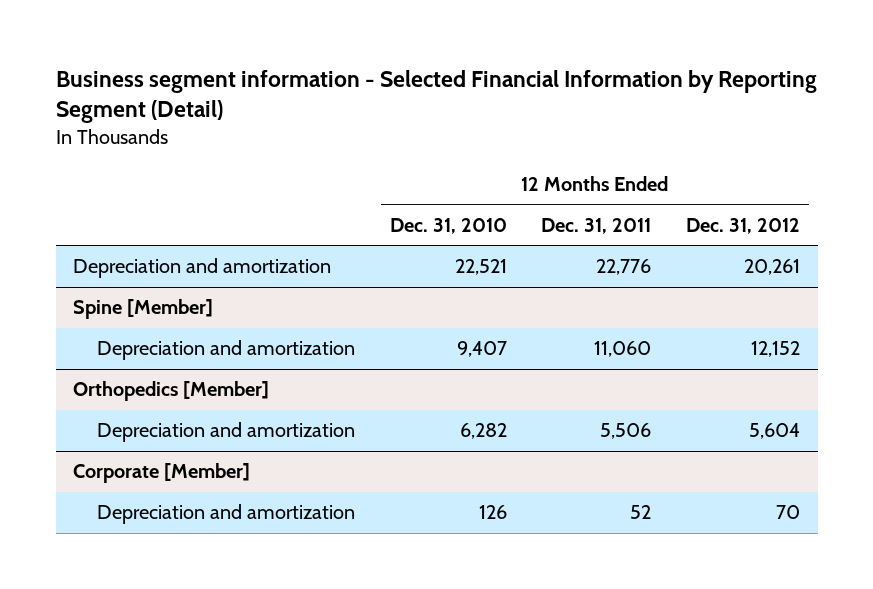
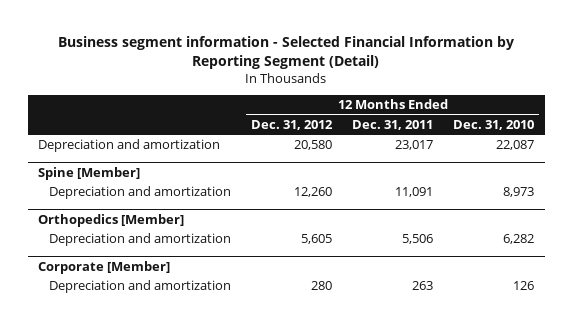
- | 12 Months Ended Dec. 31, 2010 | 12 Months Ended Dec. 31, 2011 | 12 Months Ended Dec. 31, 2012
+ | 12 Months Ended Dec. 31, 2012 | 12 Months Ended Dec. 31, 2011 | 12 Months Ended Dec. 31, 2010
- Depreciation and amortization | 22,521 | 22,776 | 20,261
+ Depreciation and amortization | 20,580 | 23,017 | 22,087
@ Spine [Member]
- Depreciation and amortization | 9,407 | 11,060 | 12,152
+ Depreciation and amortization | 12,260 | 11,091 | 8,973
@ Orthopedics [Member]
- Depreciation and amortization | 6,282 | 5,506 | 5,604
+ Depreciation and amortization | 5,605 | 5,506 | 6,282
@ Corporate [Member]
- Depreciation and amortization | 126 | 52 | 70
+ Depreciation and amortization | 280 | 263 | 126

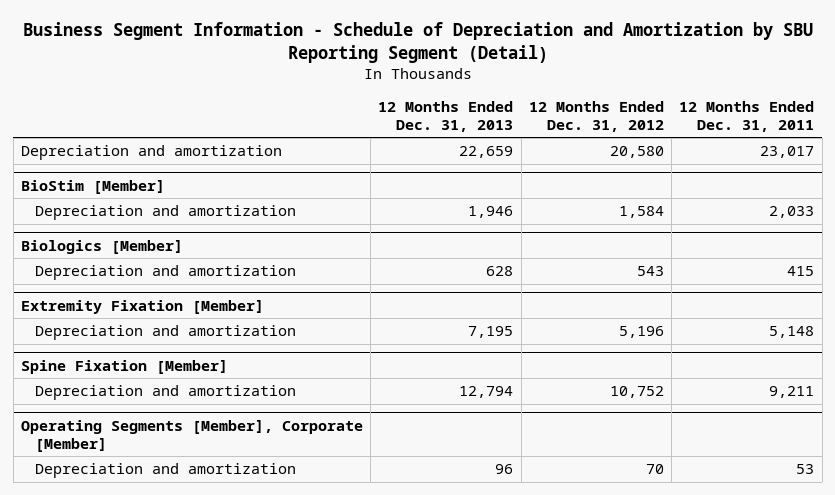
- Business segment information - Selected Financial Information by Reporting Segment (Detail)
+ Business Segment Information - Schedule of Depreciation and Amortization by SBU Reporting Segment (Detail)
- | 12 Months Ended Dec. 31, 2012 | 12 Months Ended Dec. 31, 2011 | 12 Months Ended Dec. 31, 2010
+ | 12 Months Ended Dec. 31, 2013 | 12 Months Ended Dec. 31, 2012 | 12 Months Ended Dec. 31, 2011
- Spine [Member]
- Depreciation and amortization | 12,260 | 11,091 | 8,973
- Orthopedics [Member]
- Depreciation and amortization | 5,605 | 5,506 | 6,282
- Corporate [Member]
- Depreciation and amortization | 280 | 263 | 126
+ BioStim [Member]
+ Depreciation and amortization | 1,946 | 1,584 | 2,033
+ Biologics [Member]
+ Depreciation and amortization | 628 | 543 | 415
+ Extremity Fixation [Member]
+ Depreciation and amortization | 7,195 | 5,196 | 5,148
+ Spine Fixation [Member]
+ Depreciation and amortization | 12,794 | 10,752 | 9,211
+ Operating Segments [Member], Corporate [Member]
+ Depreciation and amortization | 96 | 70 | 53

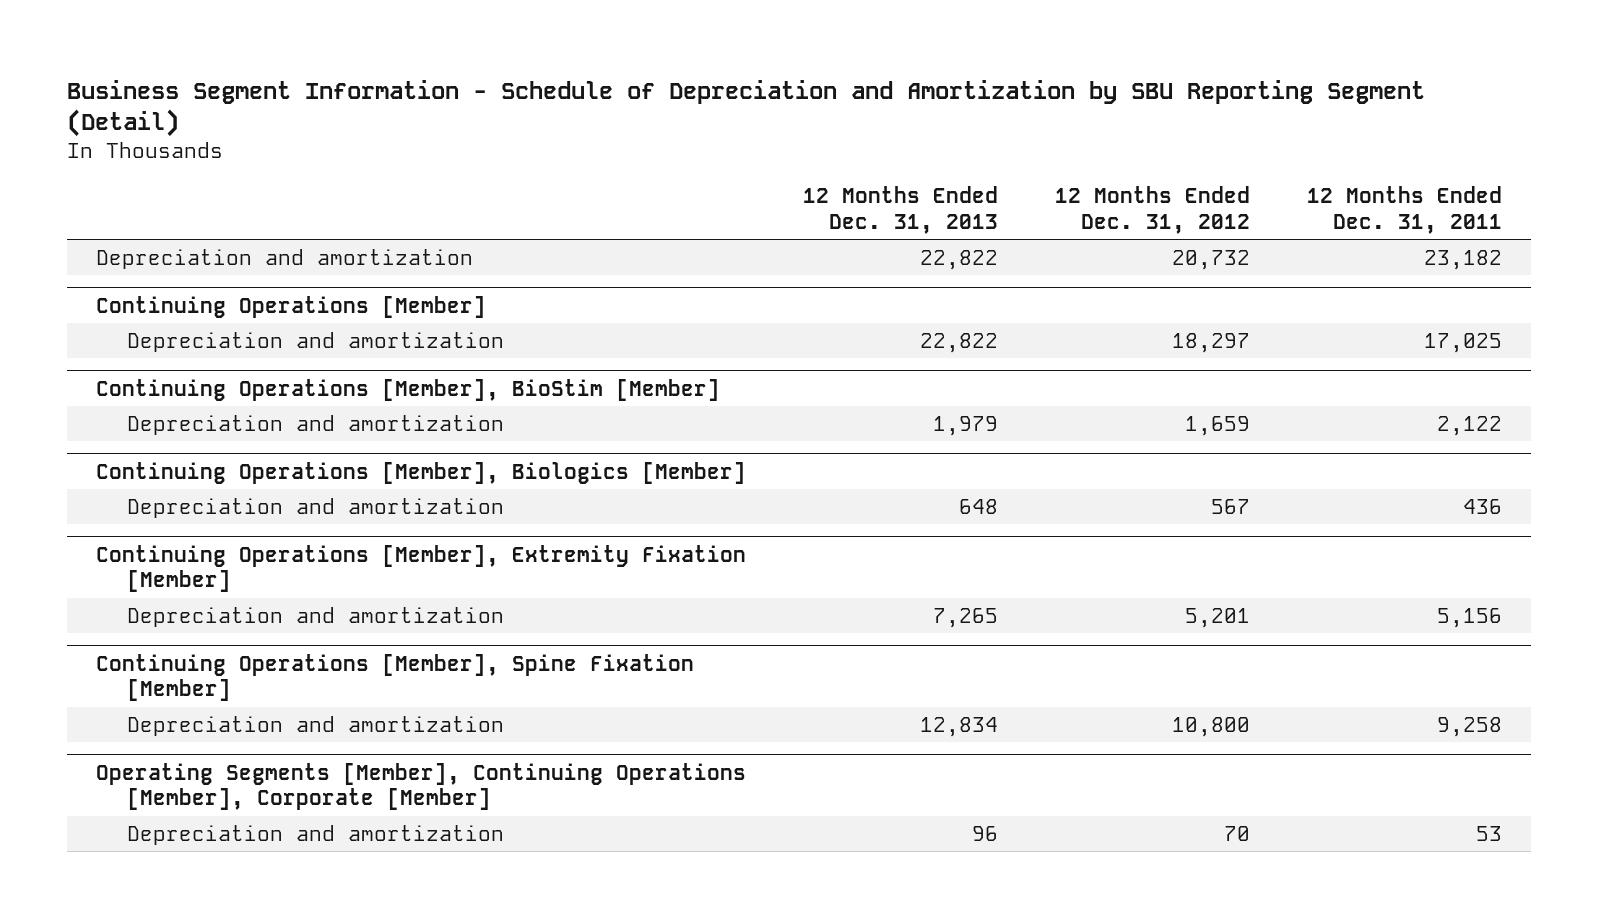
- Depreciation and amortization | 22,659 | 20,580 | 23,017
- BioStim [Member]
- Depreciation and amortization | 1,946 | 1,584 | 2,033
- Biologics [Member]
- Depreciation and amortization | 628 | 543 | 415
- Extremity Fixation [Member]
- Depreciation and amortization | 7,195 | 5,196 | 5,148
- Spine Fixation [Member]
- Depreciation and amortization | 12,794 | 10,752 | 9,211
- Operating Segments [Member], Corporate [Member]
+ Depreciation and amortization | 22,822 | 20,732 | 23,182
+ Continuing Operations [Member]
+ Depreciation and amortization | 22,822 | 18,297 | 17,025
+ Continuing Operations [Member], BioStim [Member]
+ Depreciation and amortization | 1,979 | 1,659 | 2,122
+ Continuing Operations [Member], Biologics [Member]
+ Depreciation and amortization | 648 | 567 | 436
+ Continuing Operations [Member], Extremity Fixation [Member]
+ Depreciation and amortization | 7,265 | 5,201 | 5,156
+ Continuing Operations [Member], Spine Fixation [Member]
+ Depreciation and amortization | 12,834 | 10,800 | 9,258
+ Operating Segments [Member], Continuing Operations [Member], Corporate [Member]

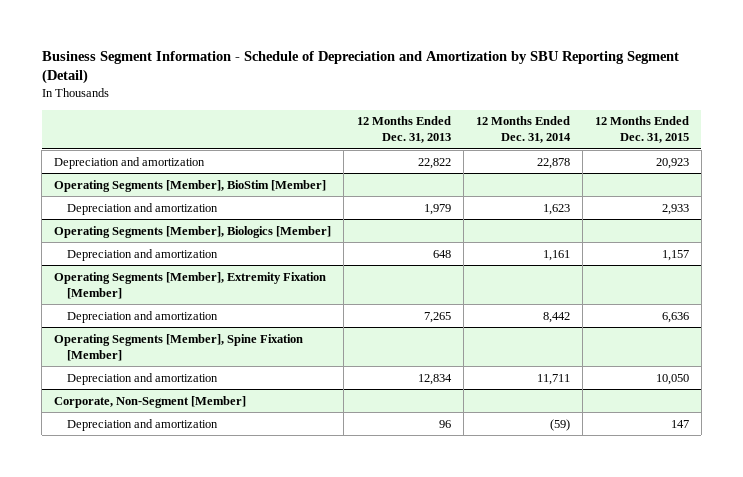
- | 12 Months Ended Dec. 31, 2013 | 12 Months Ended Dec. 31, 2012 | 12 Months Ended Dec. 31, 2011
+ | 12 Months Ended Dec. 31, 2013 | 12 Months Ended Dec. 31, 2014 | 12 Months Ended Dec. 31, 2015
- Continuing Operations [Member]
- Depreciation and amortization | 22,822 | 18,297 | 17,025
- Continuing Operations [Member], BioStim [Member]
+ Operating Segments [Member], BioStim [Member]
- Continuing Operations [Member], Biologics [Member]
+ Operating Segments [Member], Biologics [Member]
- Continuing Operations [Member], Extremity Fixation [Member]
+ Operating Segments [Member], Extremity Fixation [Member]
- Continuing Operations [Member], Spine Fixation [Member]
+ Operating Segments [Member], Spine Fixation [Member]
- Operating Segments [Member], Continuing Operations [Member], Corporate [Member]
+ Corporate, Non-Segment [Member]

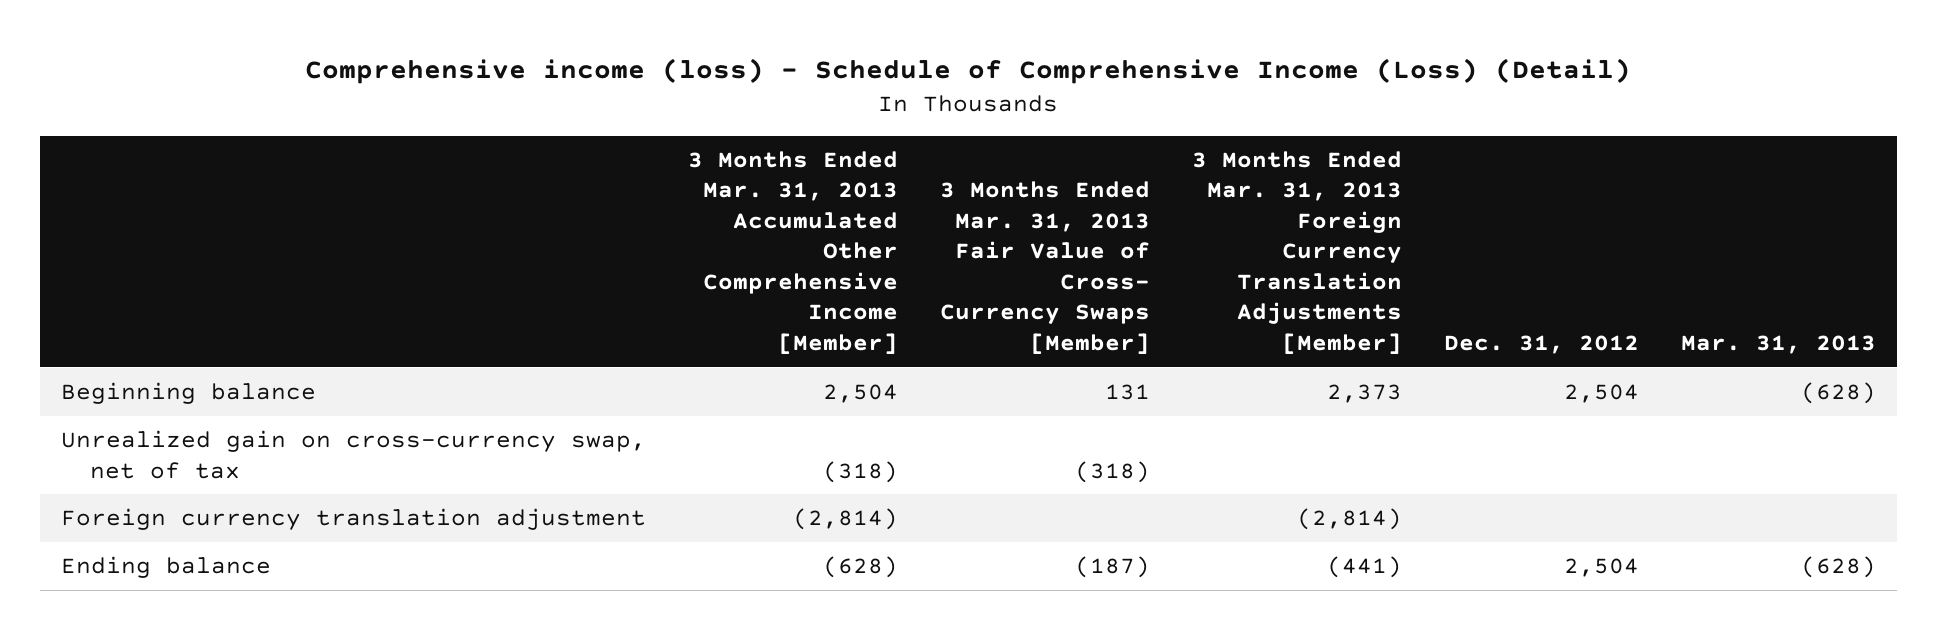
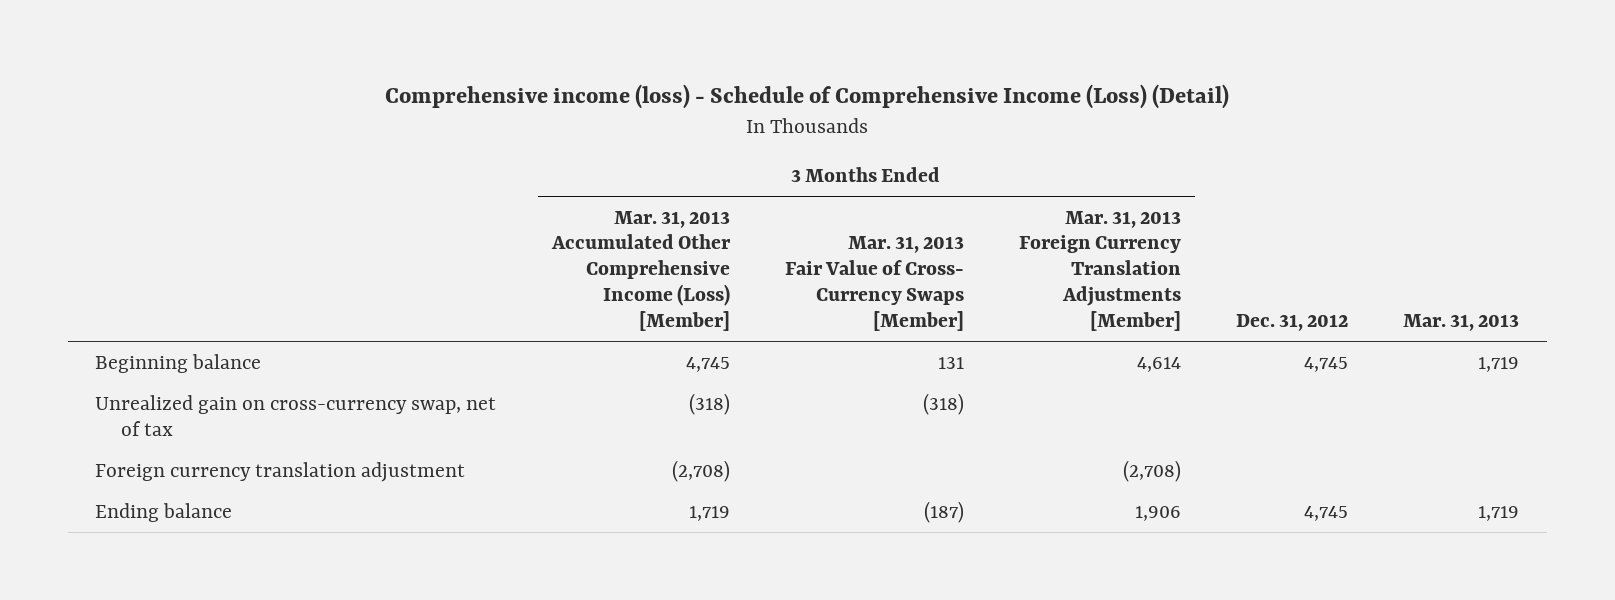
- | 3 Months Ended Mar. 31, 2013 Accumulated Other Comprehensive Income [Member] | 3 Months Ended Mar. 31, 2013 Fair Value of Cross- Currency Swaps [Member] | 3 Months Ended Mar. 31, 2013 Foreign Currency Translation Adjustments [Member] | Dec. 31, 2012 | Mar. 31, 2013
+ | 3 Months Ended Mar. 31, 2013 Accumulated Other Comprehensive Income (Loss) [Member] | 3 Months Ended Mar. 31, 2013 Fair Value of Cross- Currency Swaps [Member] | 3 Months Ended Mar. 31, 2013 Foreign Currency Translation Adjustments [Member] | Dec. 31, 2012 | Mar. 31, 2013
- Beginning balance | 2,504 | 131 | 2,373 | 2,504 | (628)
+ Beginning balance | 4,745 | 131 | 4,614 | 4,745 | 1,719
- Foreign currency translation adjustment | (2,814) | | (2,814) | |
- Ending balance | (628) | (187) | (441) | 2,504 | (628)
+ Foreign currency translation adjustment | (2,708) | | (2,708) | |
+ Ending balance | 1,719 | (187) | 1,906 | 4,745 | 1,719

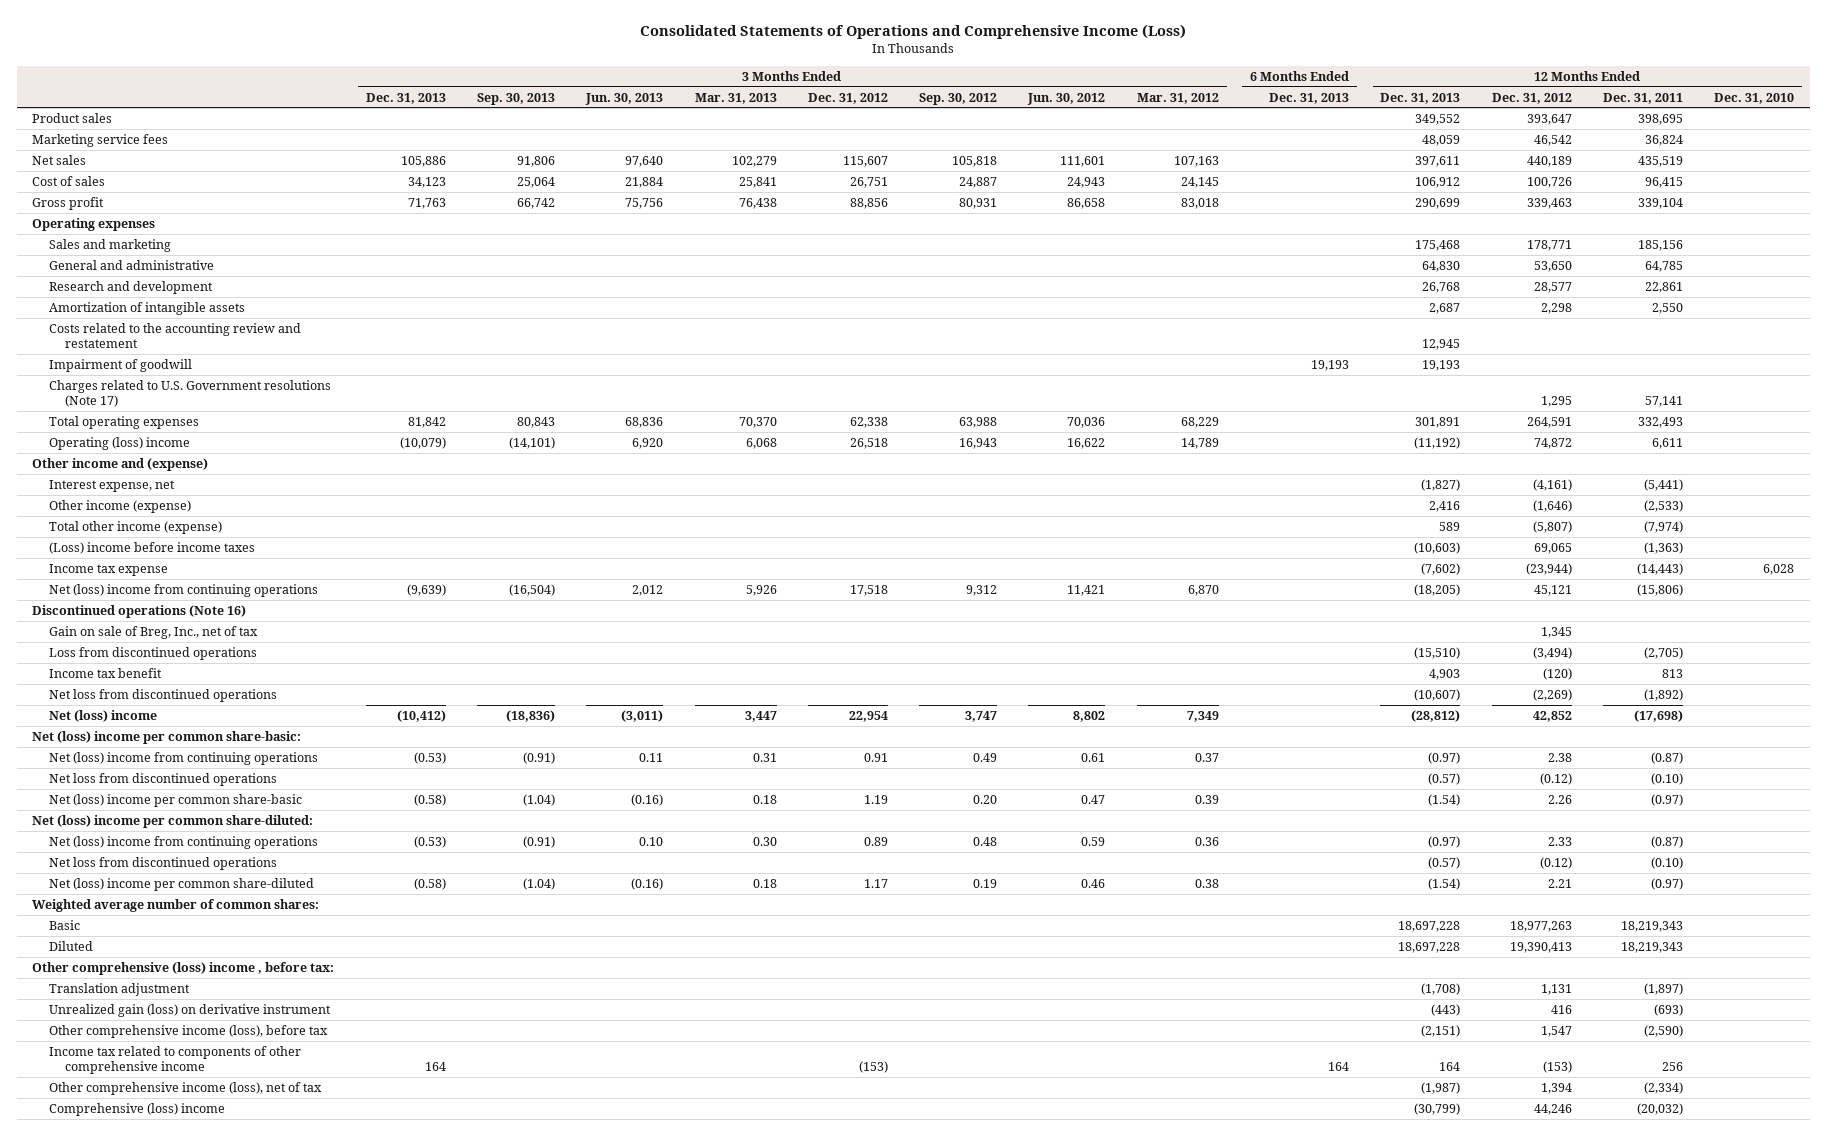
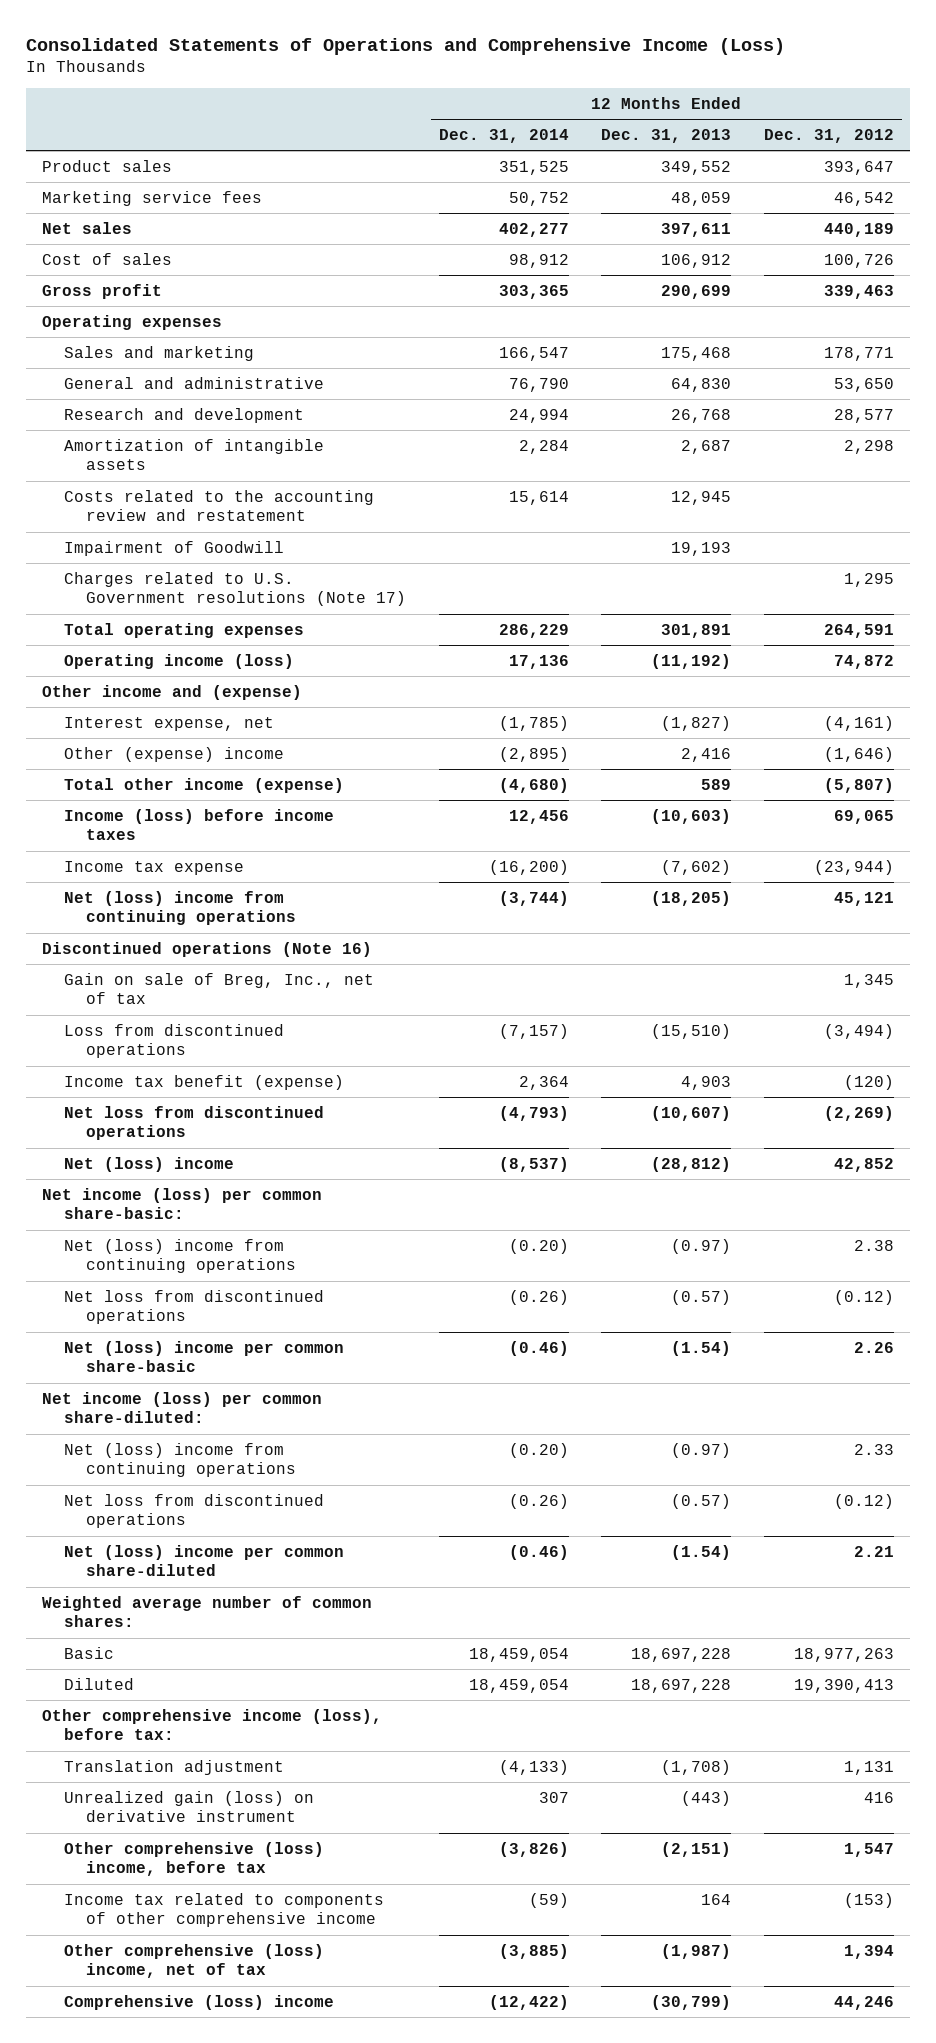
- | 3 Months Ended Dec. 31, 2013 | 3 Months Ended Sep. 30, 2013 | 3 Months Ended Jun. 30, 2013 | 3 Months Ended Mar. 31, 2013 | 3 Months Ended Dec. 31, 2012 | 3 Months Ended Sep. 30, 2012 | 3 Months Ended Jun. 30, 2012 | 3 Months Ended Mar. 31, 2012 | 6 Months Ended Dec. 31, 2013 | 12 Months Ended Dec. 31, 2013 | 12 Months Ended Dec. 31, 2012 | 12 Months Ended Dec. 31, 2011 | 12 Months Ended Dec. 31, 2010
+ | 12 Months Ended Dec. 31, 2014 | 12 Months Ended Dec. 31, 2013 | 12 Months Ended Dec. 31, 2012
- Impairment of goodwill | | | | | | | | | 19,193 | 19,193 | | |
+ Impairment of Goodwill | | 19,193 |
- Operating (loss) income | (10,079) | (14,101) | 6,920 | 6,068 | 26,518 | 16,943 | 16,622 | 14,789 | | (11,192) | 74,872 | 6,611 |
+ Operating income (loss) | 17,136 | (11,192) | 74,872
- Other income (expense) | | | | | | | | | | 2,416 | (1,646) | (2,533) |
+ Other (expense) income | (2,895) | 2,416 | (1,646)
- (Loss) income before income taxes | | | | | | | | | | (10,603) | 69,065 | (1,363) |
+ Income (loss) before income taxes | 12,456 | (10,603) | 69,065
- Income tax benefit | | | | | | | | | | 4,903 | (120) | 813 |
+ Income tax benefit (expense) | 2,364 | 4,903 | (120)
- Net (loss) income per common share-basic:
+ Net income (loss) per common share-basic:
- Net (loss) income per common share-diluted:
+ Net income (loss) per common share-diluted:
- Other comprehensive (loss) income , before tax:
+ Other comprehensive income (loss), before tax:
- Other comprehensive income (loss), before tax | | | | | | | | | | (2,151) | 1,547 | (2,590) |
+ Other comprehensive (loss) income, before tax | (3,826) | (2,151) | 1,547
- Other comprehensive income (loss), net of tax | | | | | | | | | | (1,987) | 1,394 | (2,334) |
+ Other comprehensive (loss) income, net of tax | (3,885) | (1,987) | 1,394

